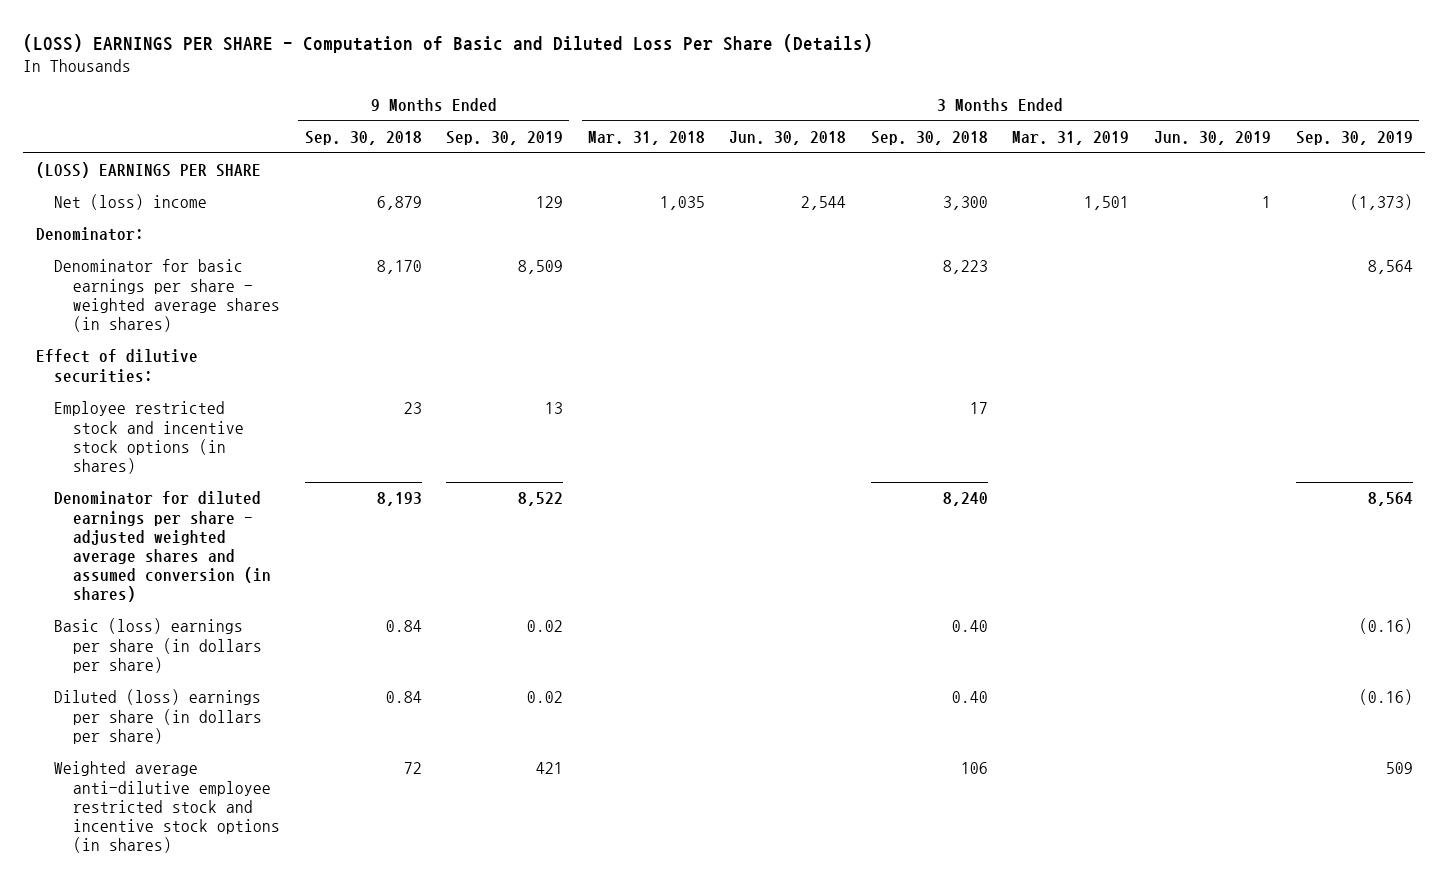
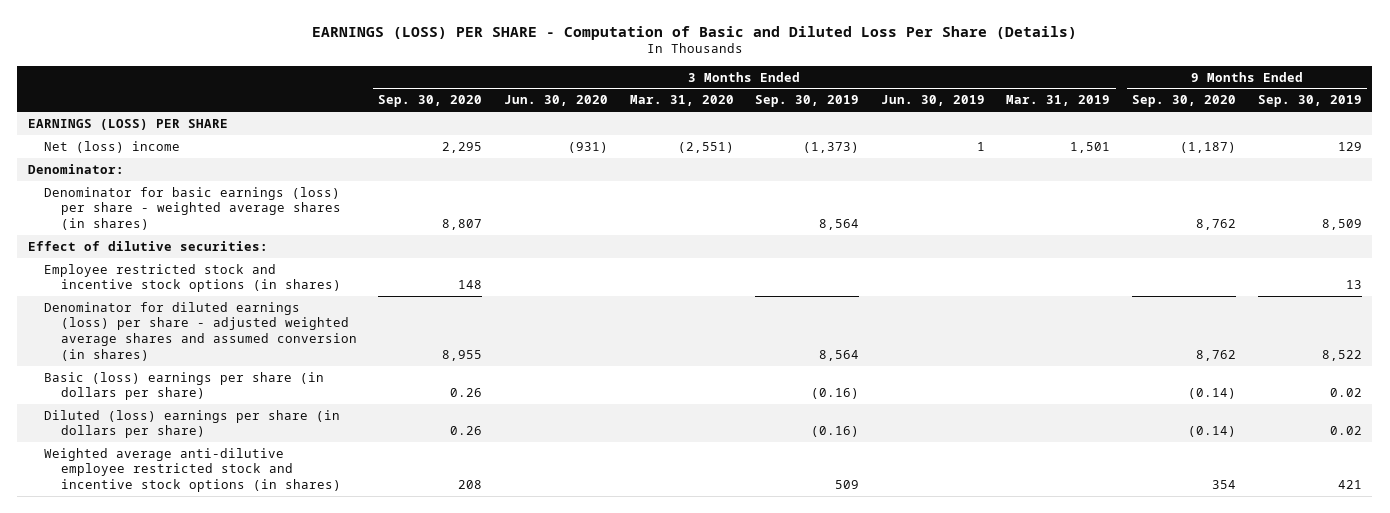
- (LOSS) EARNINGS PER SHARE - Computation of Basic and Diluted Loss Per Share (Details)
+ EARNINGS (LOSS) PER SHARE - Computation of Basic and Diluted Loss Per Share (Details)
- | 9 Months Ended Sep. 30, 2018 | 9 Months Ended Sep. 30, 2019 | 3 Months Ended Mar. 31, 2018 | 3 Months Ended Jun. 30, 2018 | 3 Months Ended Sep. 30, 2018 | 3 Months Ended Mar. 31, 2019 | 3 Months Ended Jun. 30, 2019 | 3 Months Ended Sep. 30, 2019
+ | 3 Months Ended Sep. 30, 2020 | 3 Months Ended Jun. 30, 2020 | 3 Months Ended Mar. 31, 2020 | 3 Months Ended Sep. 30, 2019 | 3 Months Ended Jun. 30, 2019 | 3 Months Ended Mar. 31, 2019 | 9 Months Ended Sep. 30, 2020 | 9 Months Ended Sep. 30, 2019
- (LOSS) EARNINGS PER SHARE
+ EARNINGS (LOSS) PER SHARE
- Denominator for basic earnings per share - weighted average shares (in shares) | 8,170 | 8,509 | | | 8,223 | | | 8,564
+ Denominator for basic earnings (loss) per share - weighted average shares (in shares) | 8,807 | | | 8,564 | | | 8,762 | 8,509
- Denominator for diluted earnings per share - adjusted weighted average shares and assumed conversion (in shares) | 8,193 | 8,522 | | | 8,240 | | | 8,564
+ Denominator for diluted earnings (loss) per share - adjusted weighted average shares and assumed conversion (in shares) | 8,955 | | | 8,564 | | | 8,762 | 8,522

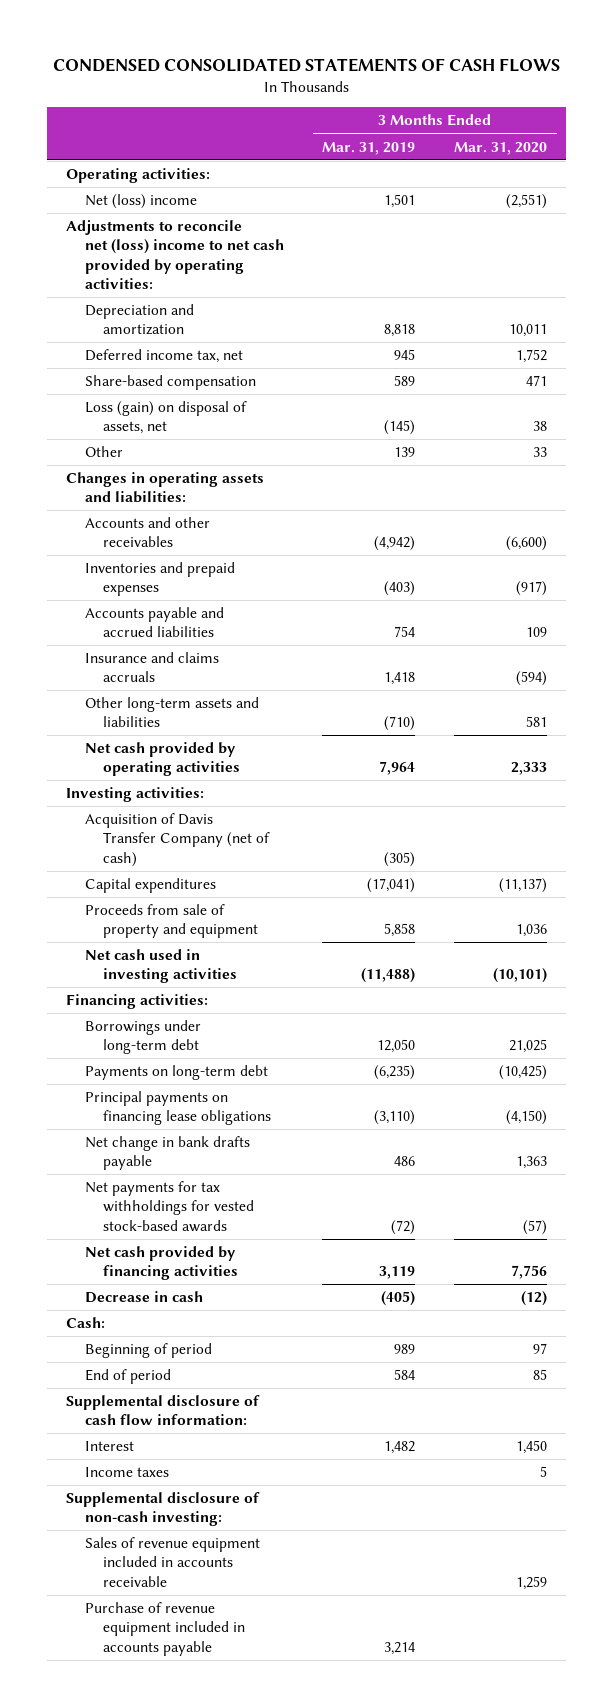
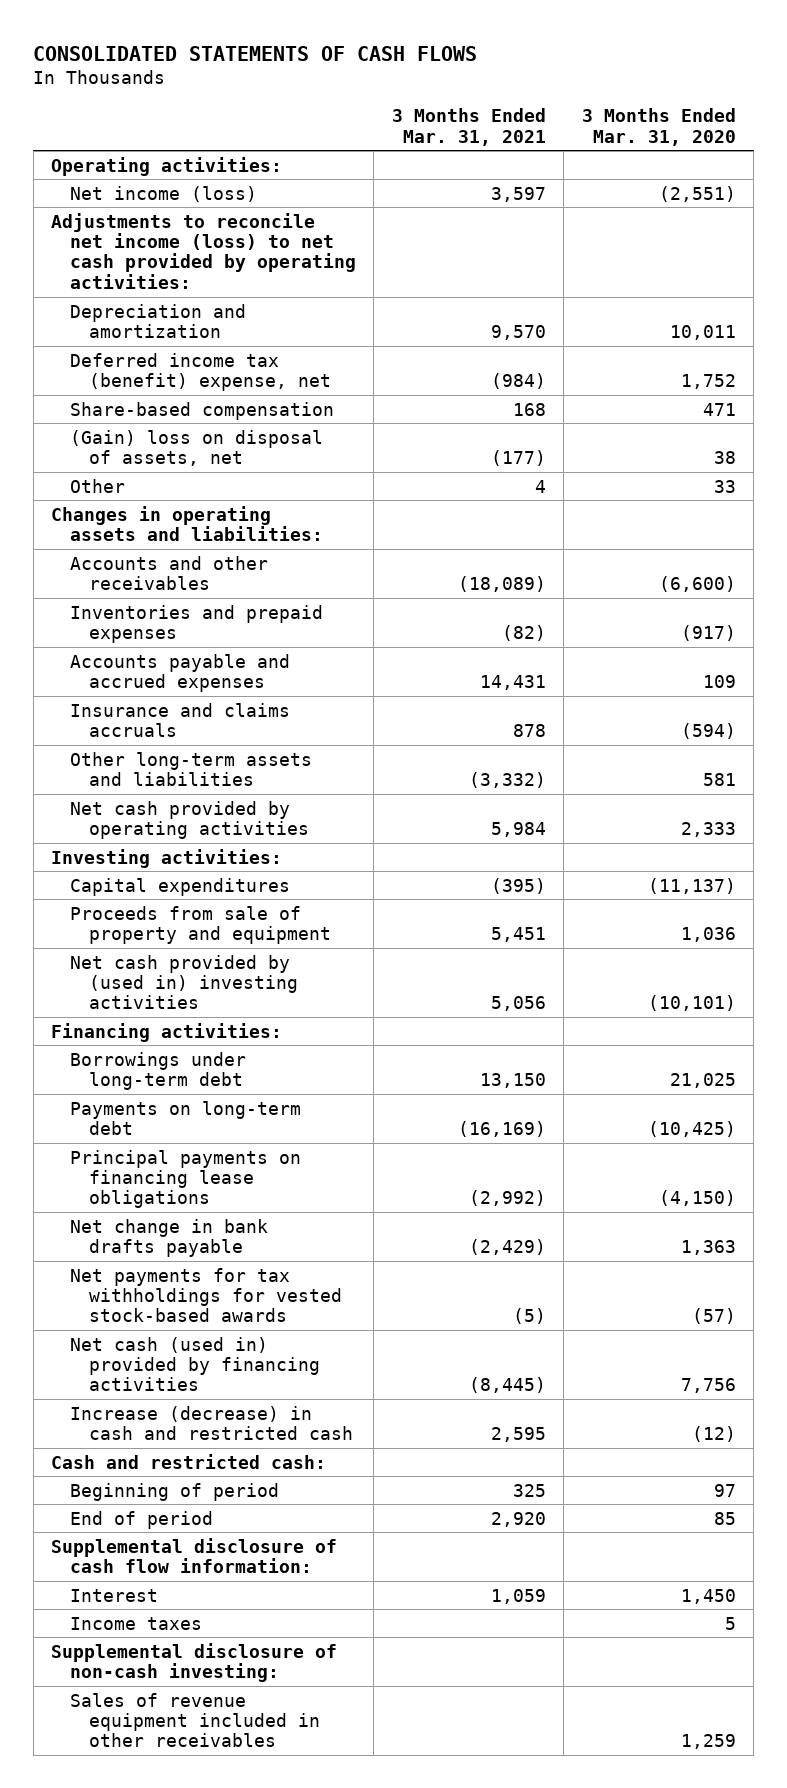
- CONDENSED CONSOLIDATED STATEMENTS OF CASH FLOWS
+ CONSOLIDATED STATEMENTS OF CASH FLOWS
- | 3 Months Ended Mar. 31, 2019 | 3 Months Ended Mar. 31, 2020
+ | 3 Months Ended Mar. 31, 2021 | 3 Months Ended Mar. 31, 2020
- Net (loss) income | 1,501 | (2,551)
- Adjustments to reconcile net (loss) income to net cash provided by operating activities:
+ Net income (loss) | 3,597 | (2,551)
+ Adjustments to reconcile net income (loss) to net cash provided by operating activities:
- Deferred income tax, net | 945 | 1,752
+ Deferred income tax (benefit) expense, net | (984) | 1,752
- Loss (gain) on disposal of assets, net | (145) | 38
+ (Gain) loss on disposal of assets, net | (177) | 38
- Accounts payable and accrued liabilities | 754 | 109
+ Accounts payable and accrued expenses | 14,431 | 109
- Acquisition of Davis Transfer Company (net of cash) | (305) |
- Net cash used in investing activities | (11,488) | (10,101)
+ Net cash provided by (used in) investing activities | 5,056 | (10,101)
- Net cash provided by financing activities | 3,119 | 7,756
- Decrease in cash | (405) | (12)
- Cash:
+ Net cash (used in) provided by financing activities | (8,445) | 7,756
+ Increase (decrease) in cash and restricted cash | 2,595 | (12)
+ Cash and restricted cash:
- Sales of revenue equipment included in accounts receivable | | 1,259
- Purchase of revenue equipment included in accounts payable | 3,214 |
+ Sales of revenue equipment included in other receivables | | 1,259

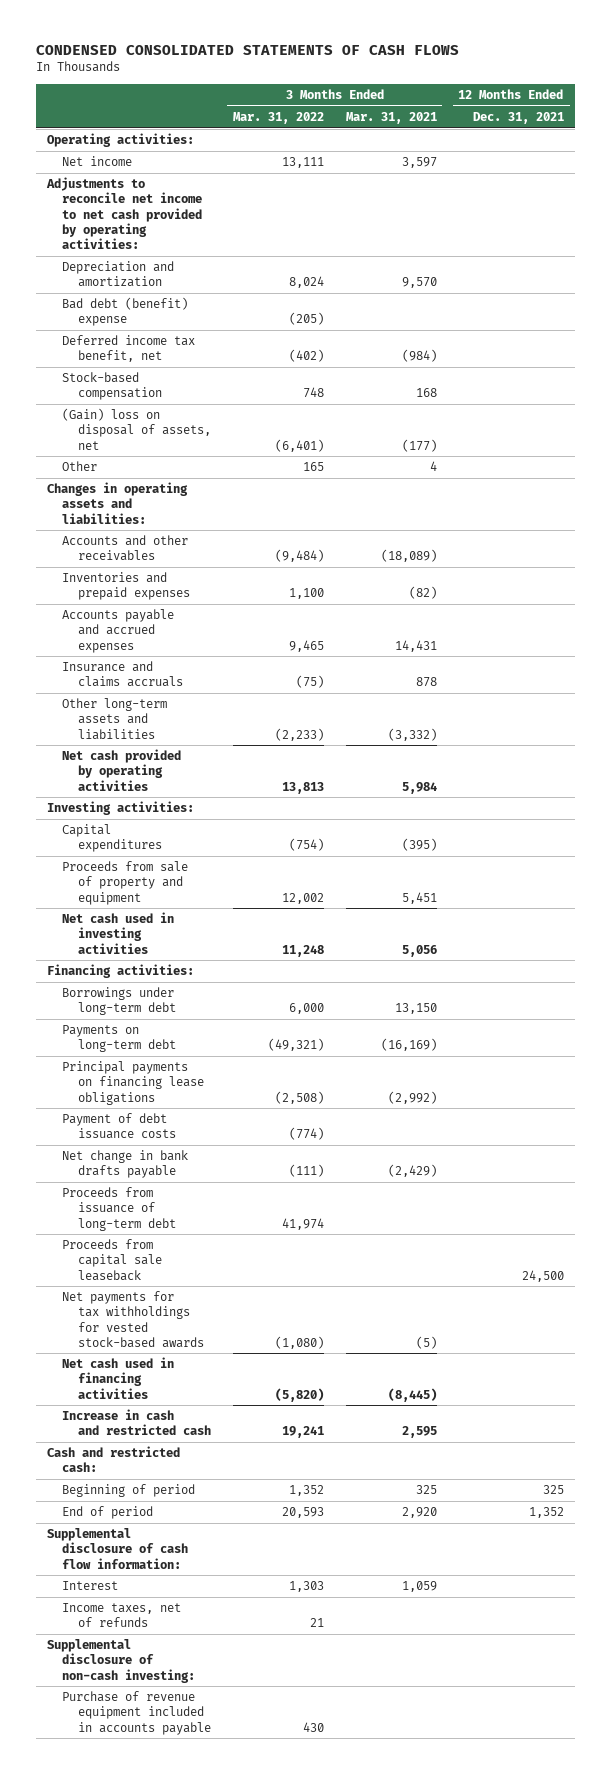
- CONSOLIDATED STATEMENTS OF CASH FLOWS
+ CONDENSED CONSOLIDATED STATEMENTS OF CASH FLOWS
- | 3 Months Ended Mar. 31, 2021 | 3 Months Ended Mar. 31, 2020
+ | 3 Months Ended Mar. 31, 2022 | 3 Months Ended Mar. 31, 2021 | 12 Months Ended Dec. 31, 2021
- Net income (loss) | 3,597 | (2,551)
- Adjustments to reconcile net income (loss) to net cash provided by operating activities:
+ Net income | 13,111 | 3,597 |
+ Adjustments to reconcile net income to net cash provided by operating activities:
- Deferred income tax (benefit) expense, net | (984) | 1,752
- Share-based compensation | 168 | 471
+ Bad debt (benefit) expense | (205) | |
+ Deferred income tax benefit, net | (402) | (984) |
+ Stock-based compensation | 748 | 168 |
- Net cash provided by (used in) investing activities | 5,056 | (10,101)
+ Net cash used in investing activities | 11,248 | 5,056 |
+ Payment of debt issuance costs | (774) | |
+ Proceeds from issuance of long-term debt | 41,974 | |
+ Proceeds from capital sale leaseback | | | 24,500
- Net cash (used in) provided by financing activities | (8,445) | 7,756
- Increase (decrease) in cash and restricted cash | 2,595 | (12)
+ Net cash used in financing activities | (5,820) | (8,445) |
+ Increase in cash and restricted cash | 19,241 | 2,595 |
- Income taxes | | 5
+ Income taxes, net of refunds | 21 | |
- Sales of revenue equipment included in other receivables | | 1,259
+ Purchase of revenue equipment included in accounts payable | 430 | |

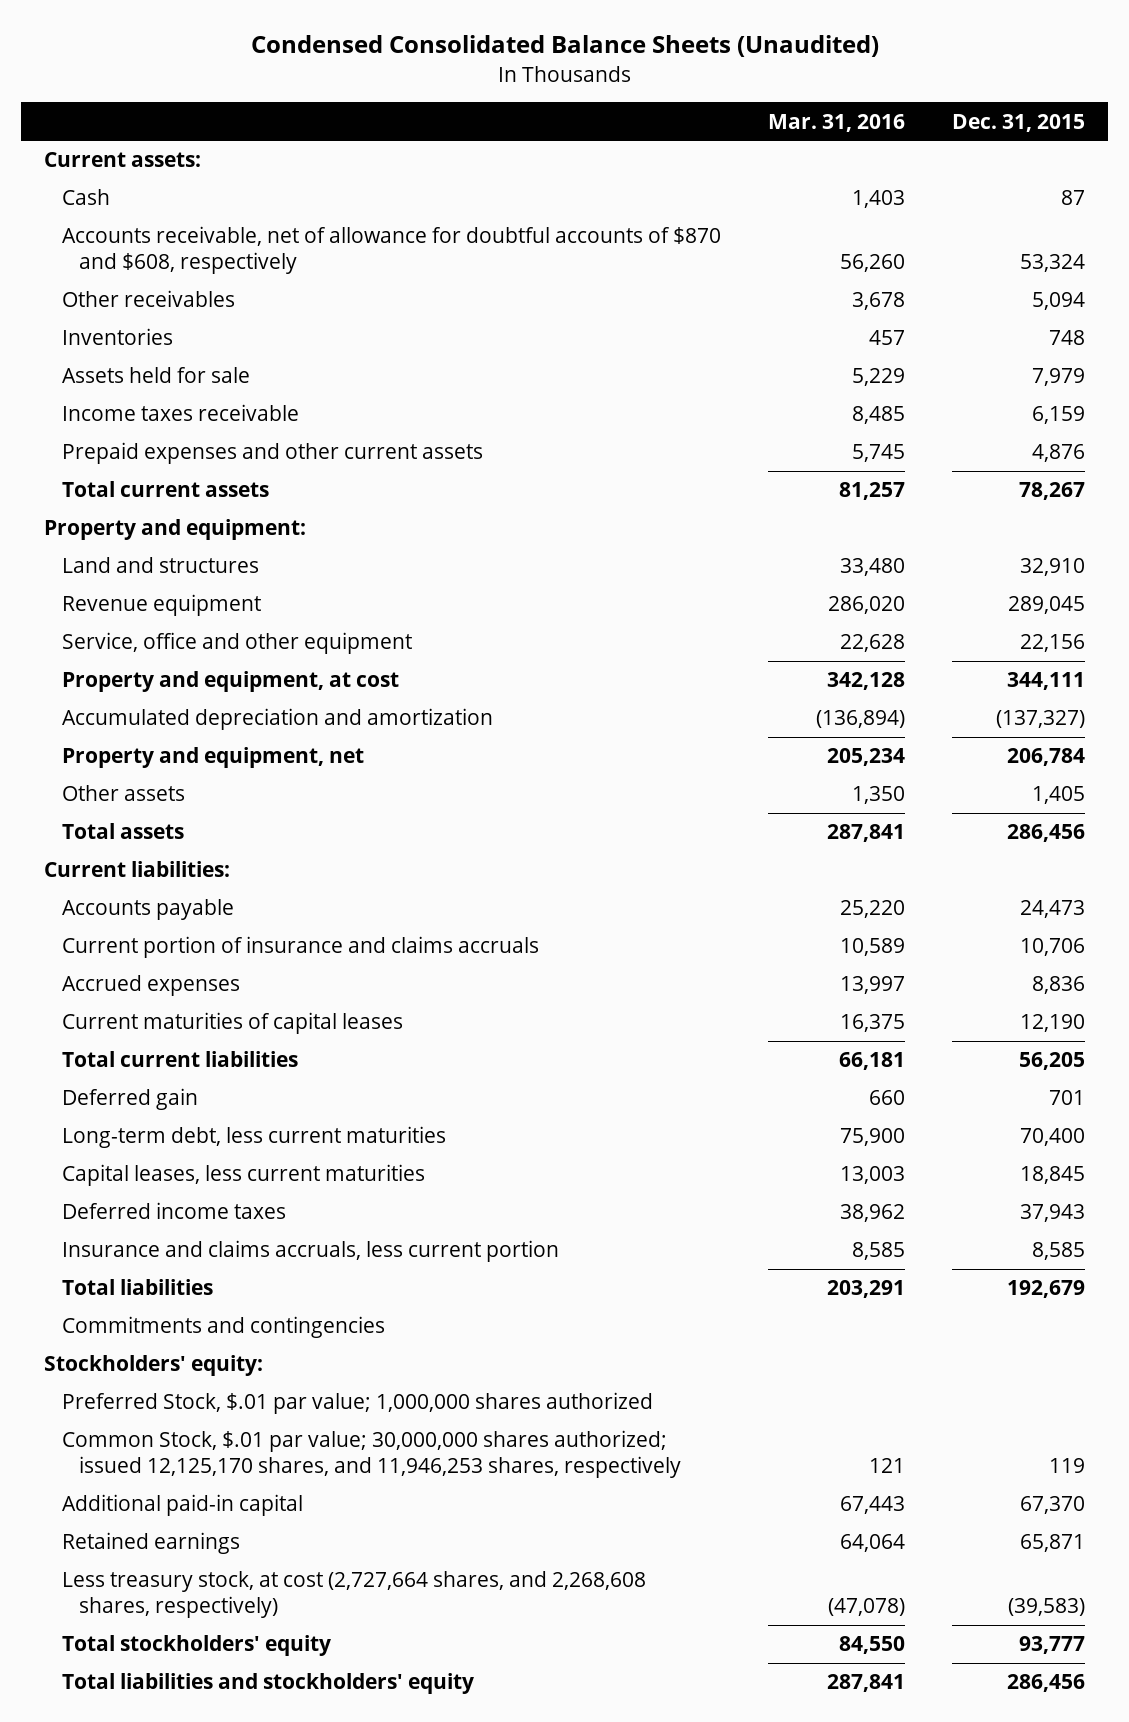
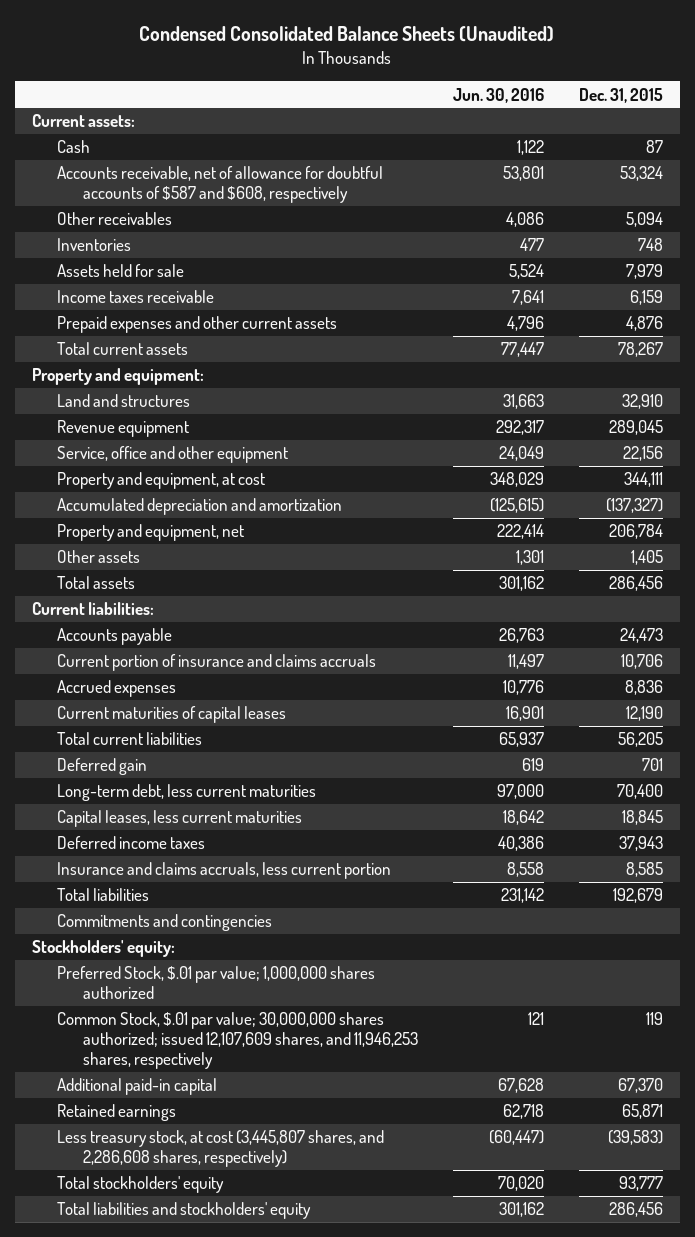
- | Mar. 31, 2016 | Dec. 31, 2015
+ | Jun. 30, 2016 | Dec. 31, 2015
- Accounts receivable, net of allowance for doubtful accounts of $870 and $608, respectively | 56,260 | 53,324
+ Accounts receivable, net of allowance for doubtful accounts of $587 and $608, respectively | 53,801 | 53,324
- Common Stock, $.01 par value; 30,000,000 shares authorized; issued 12,125,170 shares, and 11,946,253 shares, respectively | 121 | 119
+ Common Stock, $.01 par value; 30,000,000 shares authorized; issued 12,107,609 shares, and 11,946,253 shares, respectively | 121 | 119
- Less treasury stock, at cost (2,727,664 shares, and 2,268,608 shares, respectively) | (47,078) | (39,583)
+ Less treasury stock, at cost (3,445,807 shares, and 2,286,608 shares, respectively) | (60,447) | (39,583)

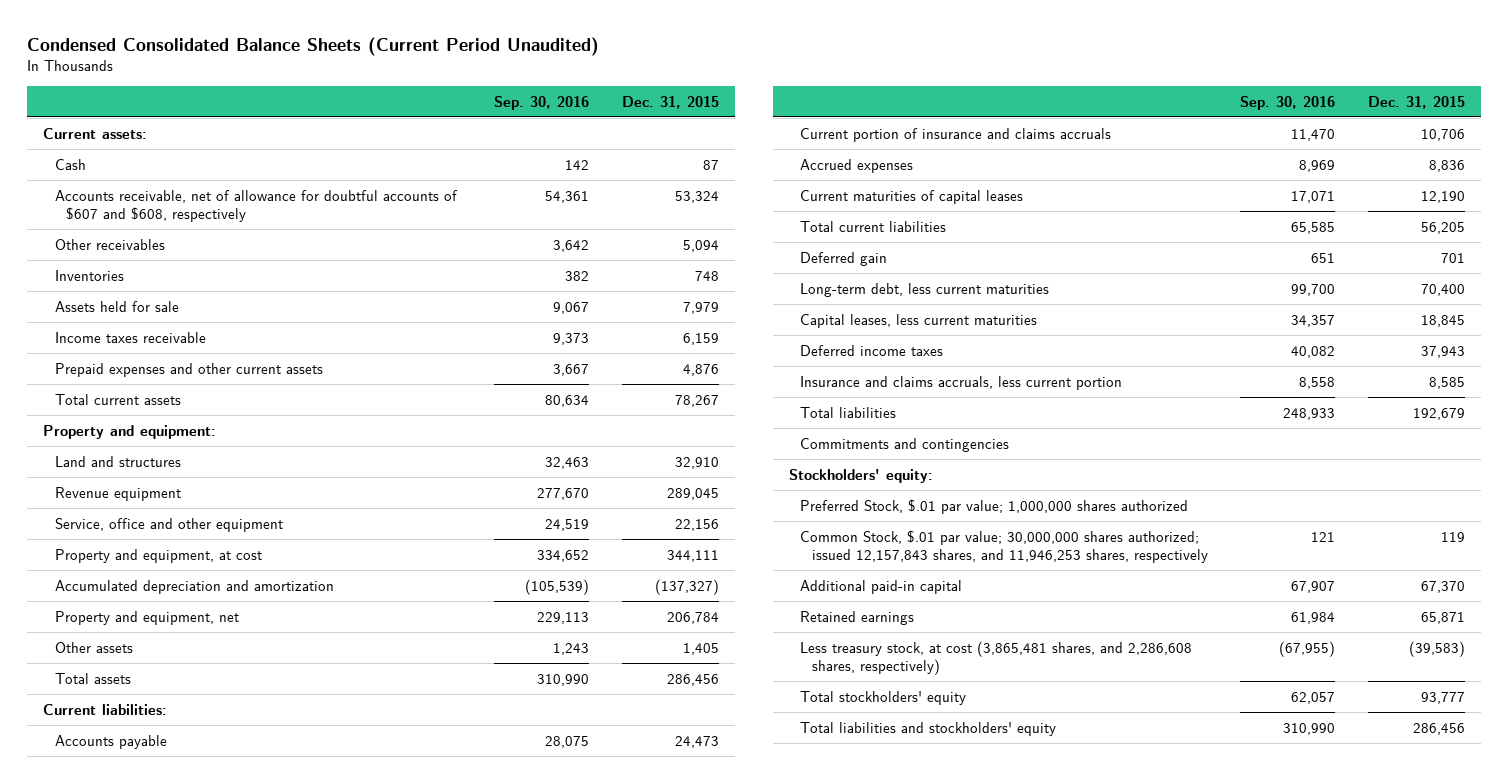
- Condensed Consolidated Balance Sheets (Unaudited)
+ Condensed Consolidated Balance Sheets (Current Period Unaudited)
- | Jun. 30, 2016 | Dec. 31, 2015
+ | Sep. 30, 2016 | Dec. 31, 2015
- Accounts receivable, net of allowance for doubtful accounts of $587 and $608, respectively | 53,801 | 53,324
+ Accounts receivable, net of allowance for doubtful accounts of $607 and $608, respectively | 54,361 | 53,324
- Common Stock, $.01 par value; 30,000,000 shares authorized; issued 12,107,609 shares, and 11,946,253 shares, respectively | 121 | 119
+ Common Stock, $.01 par value; 30,000,000 shares authorized; issued 12,157,843 shares, and 11,946,253 shares, respectively | 121 | 119
- Less treasury stock, at cost (3,445,807 shares, and 2,286,608 shares, respectively) | (60,447) | (39,583)
+ Less treasury stock, at cost (3,865,481 shares, and 2,286,608 shares, respectively) | (67,955) | (39,583)

